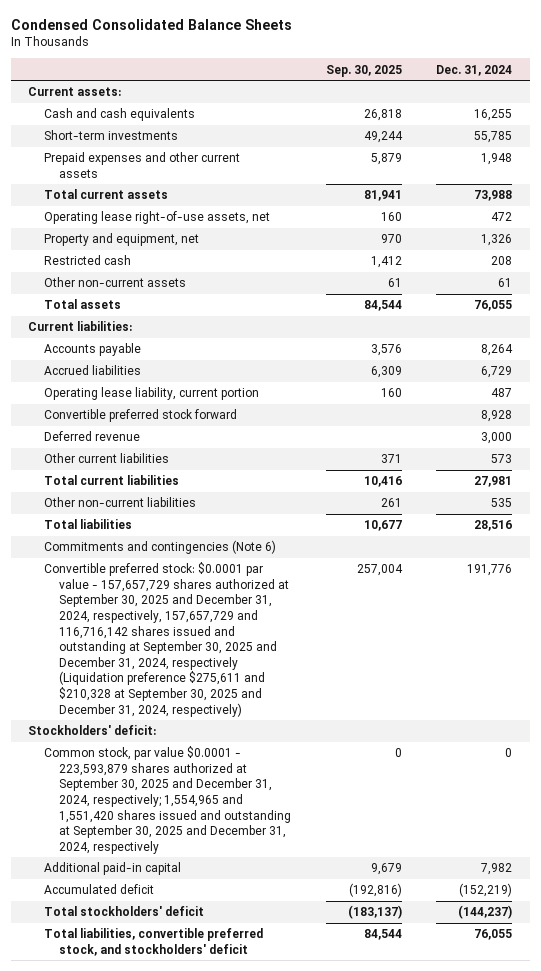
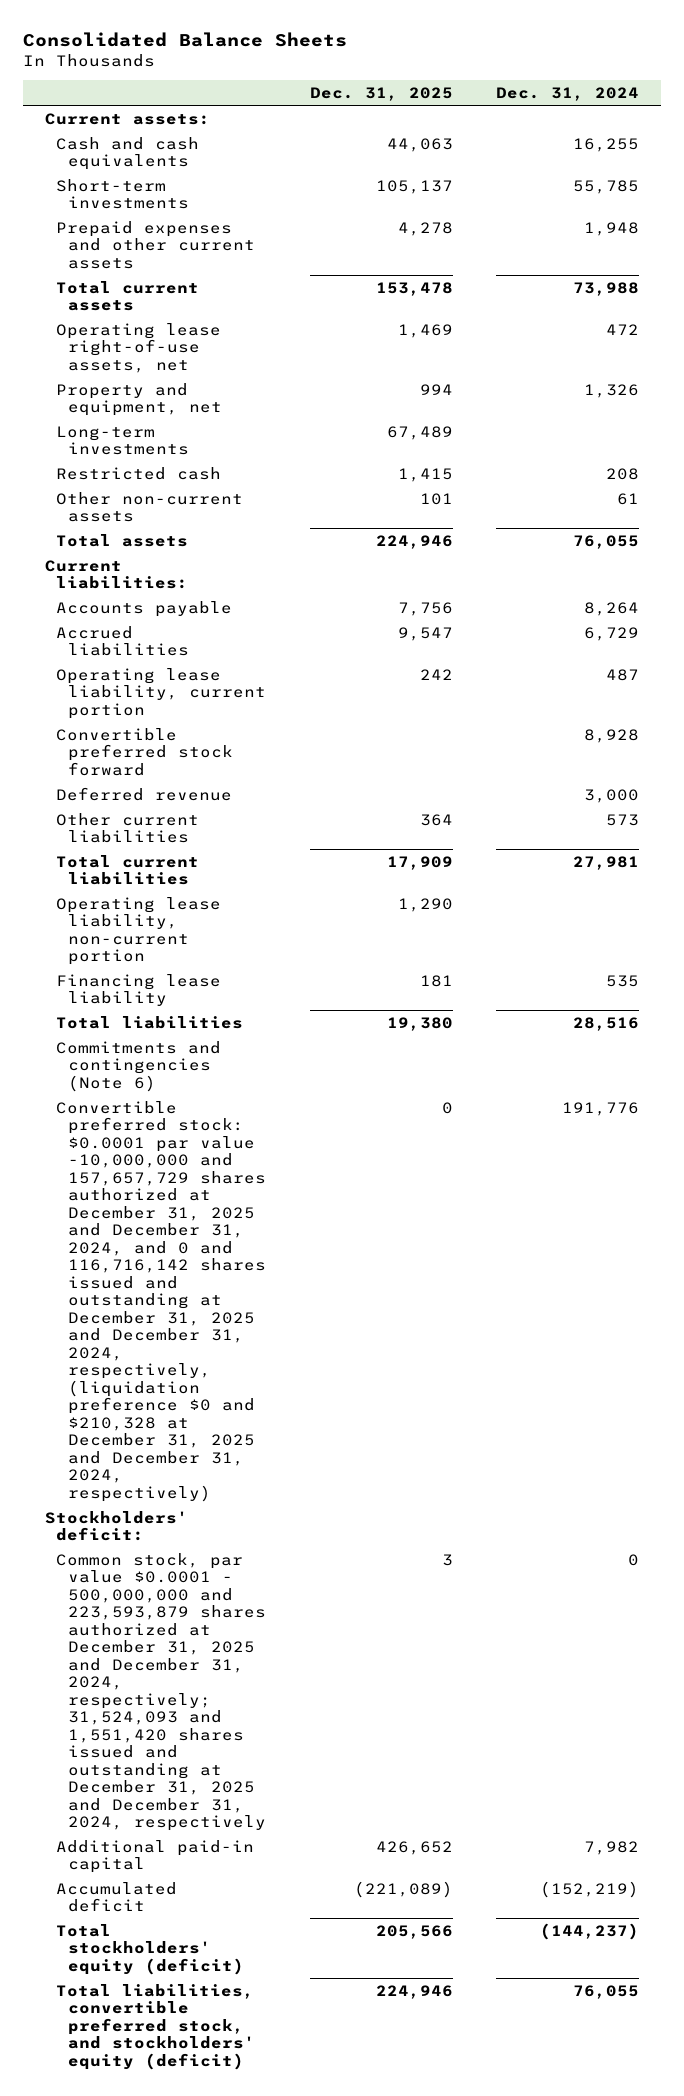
- Condensed Consolidated Balance Sheets
+ Consolidated Balance Sheets
- | Sep. 30, 2025 | Dec. 31, 2024
+ | Dec. 31, 2025 | Dec. 31, 2024
+ Long-term investments | 67,489 |
- Other non-current liabilities | 261 | 535
+ Operating lease liability, non-current portion | 1,290 |
+ Financing lease liability | 181 | 535
- Convertible preferred stock: $0.0001 par value - 157,657,729 shares authorized at September 30, 2025 and December 31, 2024, respectively, 157,657,729 and 116,716,142 shares issued and outstanding at September 30, 2025 and December 31, 2024, respectively (Liquidation preference $275,611 and $210,328 at September 30, 2025 and December 31, 2024, respectively) | 257,004 | 191,776
+ Convertible preferred stock: $0.0001 par value -10,000,000 and 157,657,729 shares authorized at December 31, 2025 and December 31, 2024, and 0 and 116,716,142 shares issued and outstanding at December 31, 2025 and December 31, 2024, respectively, (liquidation preference $0 and $210,328 at December 31, 2025 and December 31, 2024, respectively) | 0 | 191,776
- Common stock, par value $0.0001 - 223,593,879 shares authorized at September 30, 2025 and December 31, 2024, respectively; 1,554,965 and 1,551,420 shares issued and outstanding at September 30, 2025 and December 31, 2024, respectively | 0 | 0
+ Common stock, par value $0.0001 - 500,000,000 and 223,593,879 shares authorized at December 31, 2025 and December 31, 2024, respectively; 31,524,093 and 1,551,420 shares issued and outstanding at December 31, 2025 and December 31, 2024, respectively | 3 | 0
- Total stockholders' deficit | (183,137) | (144,237)
- Total liabilities, convertible preferred stock, and stockholders' deficit | 84,544 | 76,055
+ Total stockholders' equity (deficit) | 205,566 | (144,237)
+ Total liabilities, convertible preferred stock, and stockholders' equity (deficit) | 224,946 | 76,055

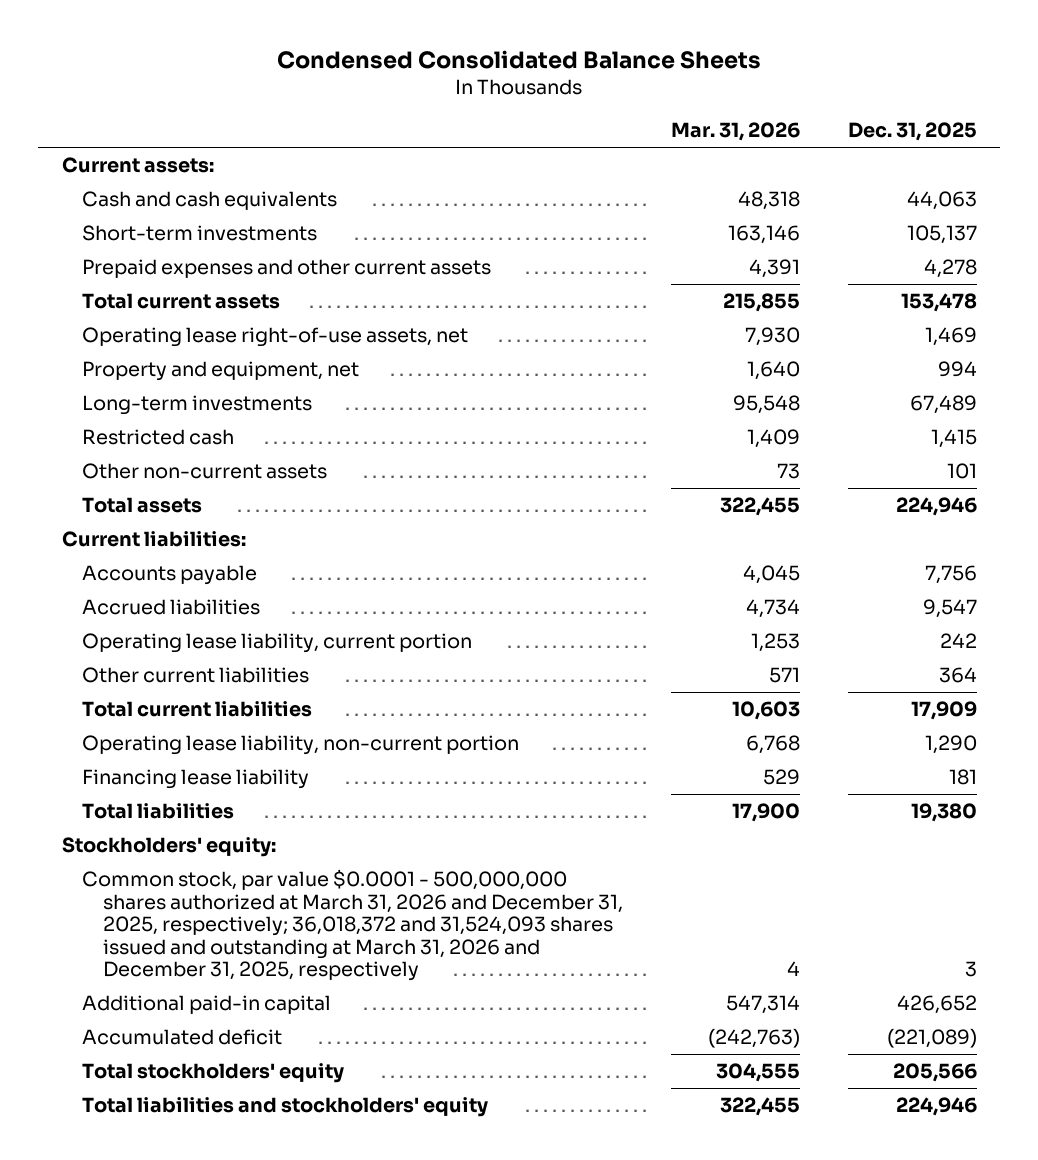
- Consolidated Balance Sheets
+ Condensed Consolidated Balance Sheets
- | Dec. 31, 2025 | Dec. 31, 2024
+ | Mar. 31, 2026 | Dec. 31, 2025
- Convertible preferred stock forward | | 8,928
- Deferred revenue | | 3,000
- Commitments and contingencies (Note 6)
- Convertible preferred stock: $0.0001 par value -10,000,000 and 157,657,729 shares authorized at December 31, 2025 and December 31, 2024, and 0 and 116,716,142 shares issued and outstanding at December 31, 2025 and December 31, 2024, respectively, (liquidation preference $0 and $210,328 at December 31, 2025 and December 31, 2024, respectively) | 0 | 191,776
- Stockholders' deficit:
- Common stock, par value $0.0001 - 500,000,000 and 223,593,879 shares authorized at December 31, 2025 and December 31, 2024, respectively; 31,524,093 and 1,551,420 shares issued and outstanding at December 31, 2025 and December 31, 2024, respectively | 3 | 0
+ Stockholders' equity:
+ Common stock, par value $0.0001 - 500,000,000 shares authorized at March 31, 2026 and December 31, 2025, respectively; 36,018,372 and 31,524,093 shares issued and outstanding at March 31, 2026 and December 31, 2025, respectively | 4 | 3
- Total stockholders' equity (deficit) | 205,566 | (144,237)
- Total liabilities, convertible preferred stock, and stockholders' equity (deficit) | 224,946 | 76,055
+ Total stockholders' equity | 304,555 | 205,566
+ Total liabilities and stockholders' equity | 322,455 | 224,946

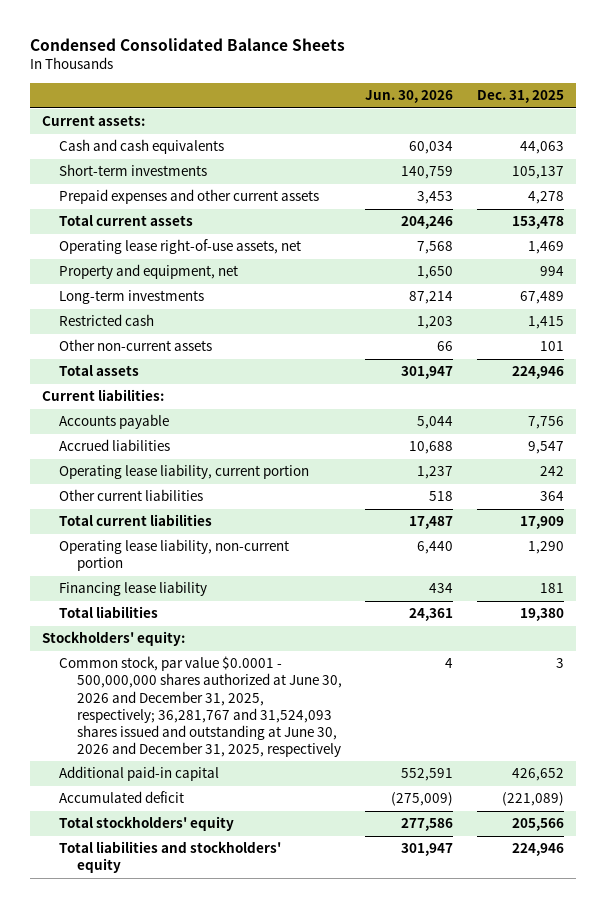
- | Mar. 31, 2026 | Dec. 31, 2025
+ | Jun. 30, 2026 | Dec. 31, 2025
- Common stock, par value $0.0001 - 500,000,000 shares authorized at March 31, 2026 and December 31, 2025, respectively; 36,018,372 and 31,524,093 shares issued and outstanding at March 31, 2026 and December 31, 2025, respectively | 4 | 3
+ Common stock, par value $0.0001 - 500,000,000 shares authorized at June 30, 2026 and December 31, 2025, respectively; 36,281,767 and 31,524,093 shares issued and outstanding at June 30, 2026 and December 31, 2025, respectively | 4 | 3

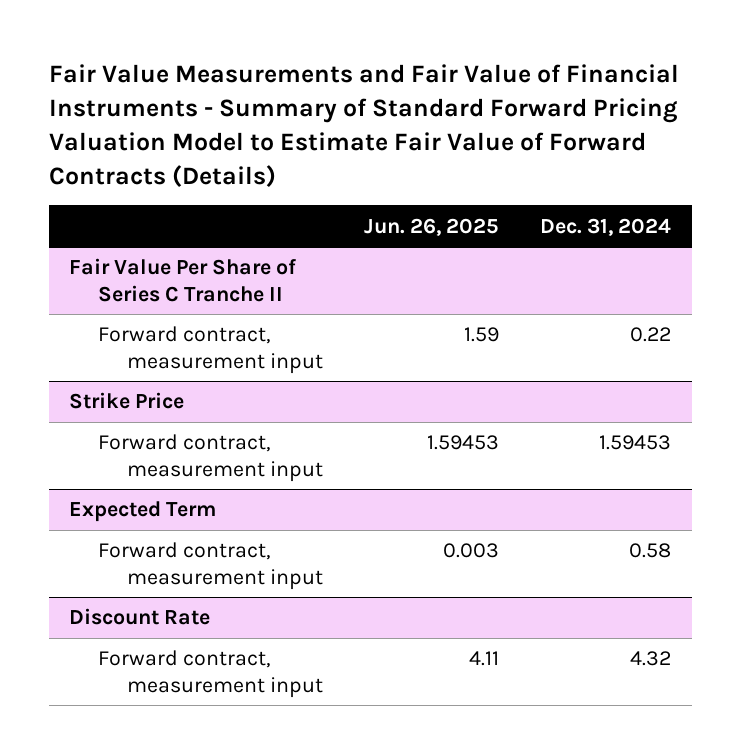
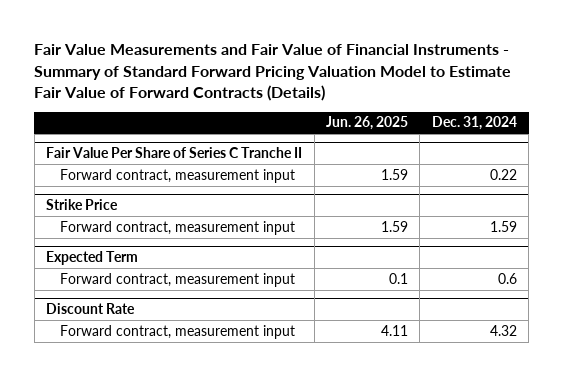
@ Strike Price
- Forward contract, measurement input | 1.59453 | 1.59453
+ Forward contract, measurement input | 1.59 | 1.59
@ Expected Term
- Forward contract, measurement input | 0.003 | 0.58
+ Forward contract, measurement input | 0.1 | 0.6

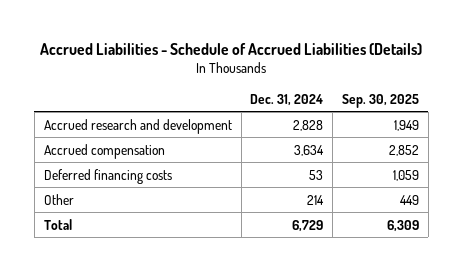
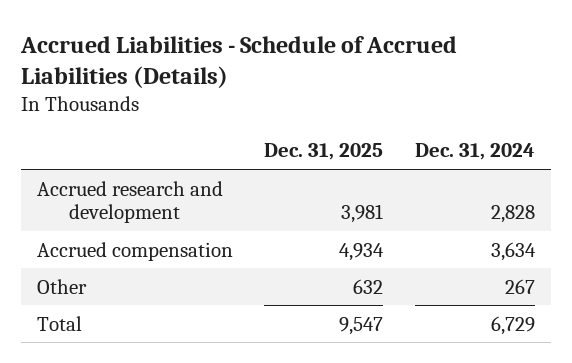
- | Dec. 31, 2024 | Sep. 30, 2025
+ | Dec. 31, 2025 | Dec. 31, 2024
- Deferred financing costs | 53 | 1,059
- Other | 214 | 449
+ Other | 632 | 267

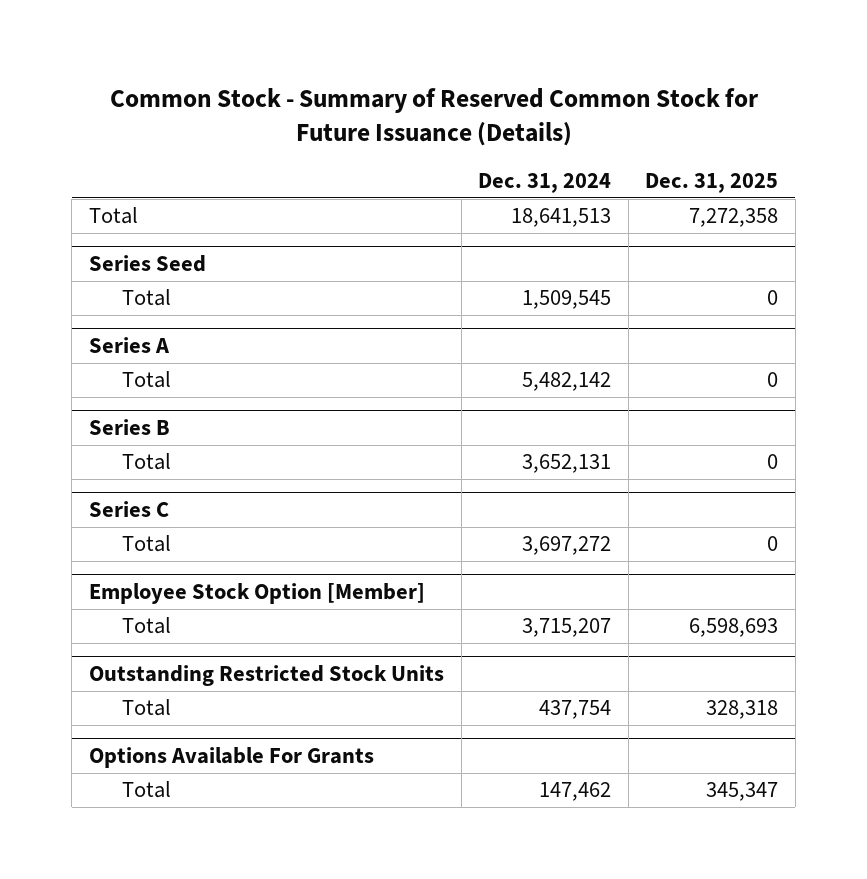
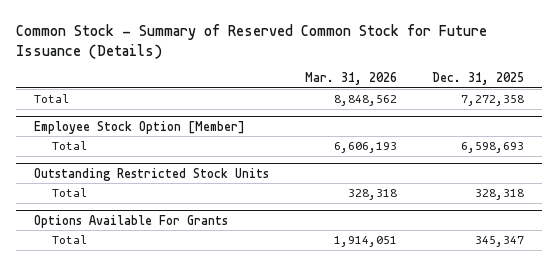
- | Dec. 31, 2024 | Dec. 31, 2025
+ | Mar. 31, 2026 | Dec. 31, 2025
- Series Seed
- Total | 1,509,545 | 0
- Series A
- Total | 5,482,142 | 0
- Series B
- Total | 3,652,131 | 0
- Series C
- Total | 3,697,272 | 0

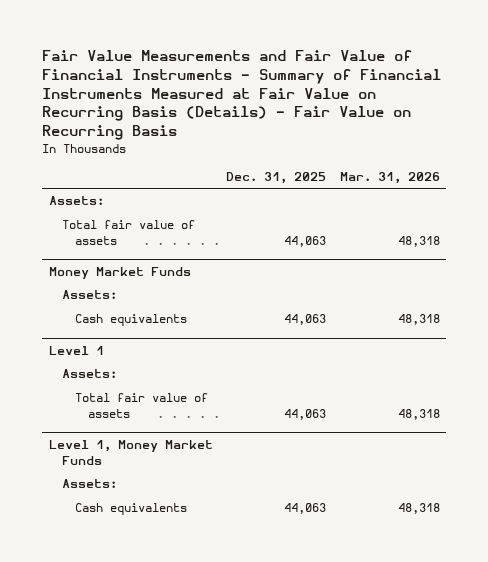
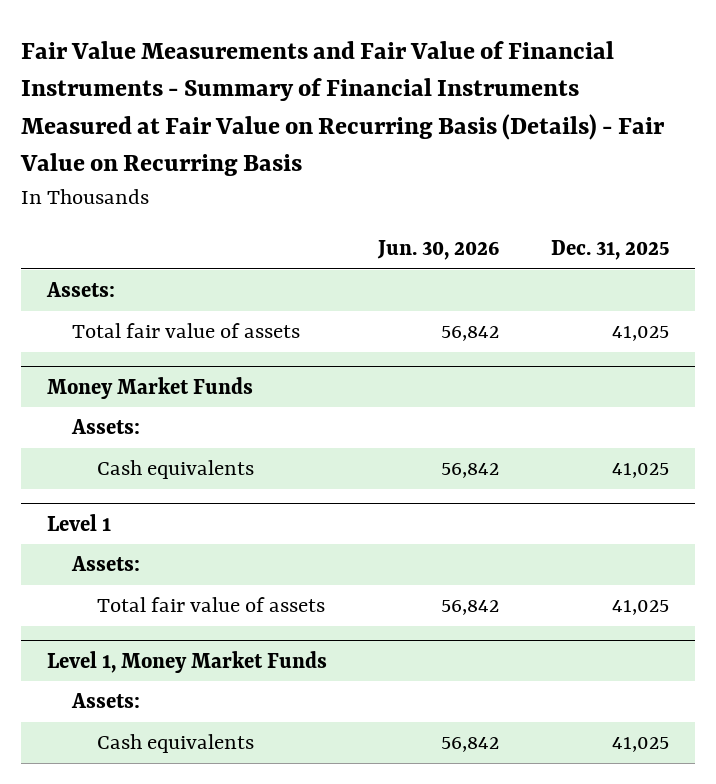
- | Dec. 31, 2025 | Mar. 31, 2026
+ | Jun. 30, 2026 | Dec. 31, 2025
- Total fair value of assets | 44,063 | 48,318
+ Total fair value of assets | 56,842 | 41,025
@ Money Market Funds
- Cash equivalents | 44,063 | 48,318
+ Cash equivalents | 56,842 | 41,025
@ Level 1
- Total fair value of assets | 44,063 | 48,318
+ Total fair value of assets | 56,842 | 41,025
@ Level 1, Money Market Funds
- Cash equivalents | 44,063 | 48,318
+ Cash equivalents | 56,842 | 41,025

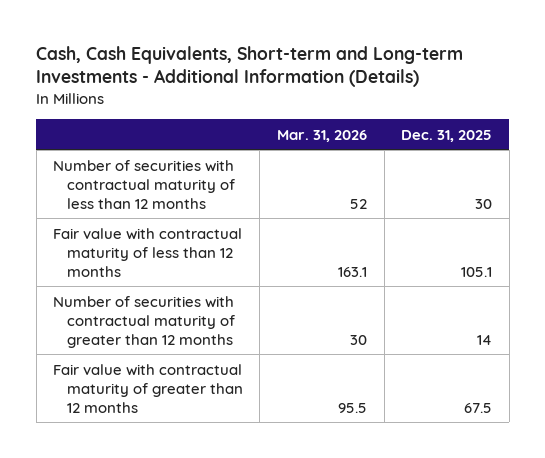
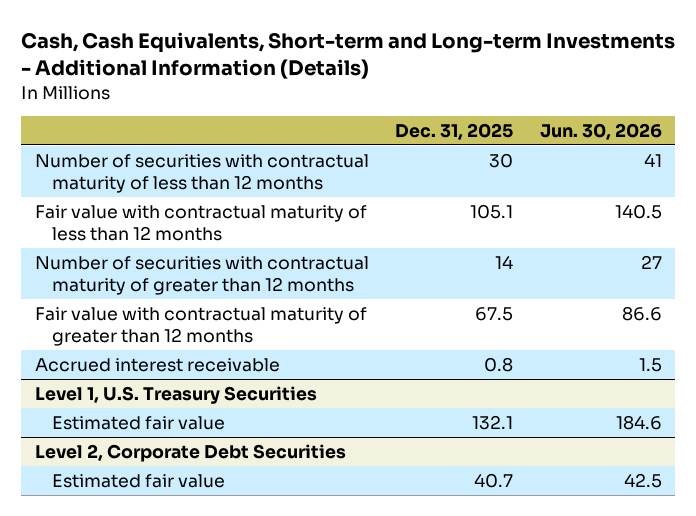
- | Mar. 31, 2026 | Dec. 31, 2025
+ | Dec. 31, 2025 | Jun. 30, 2026
+ Accrued interest receivable | 0.8 | 1.5
+ Level 1, U.S. Treasury Securities
+ Estimated fair value | 132.1 | 184.6
+ Level 2, Corporate Debt Securities
+ Estimated fair value | 40.7 | 42.5

